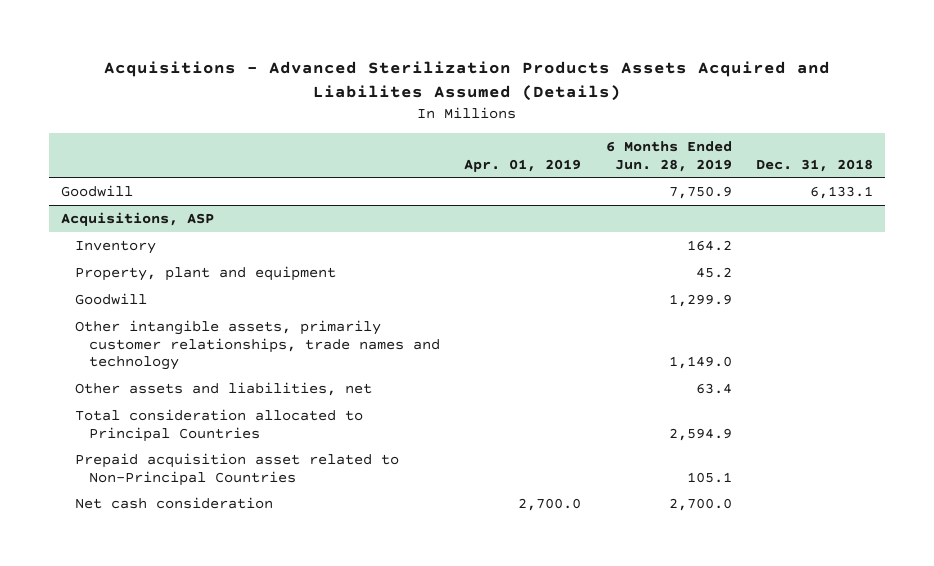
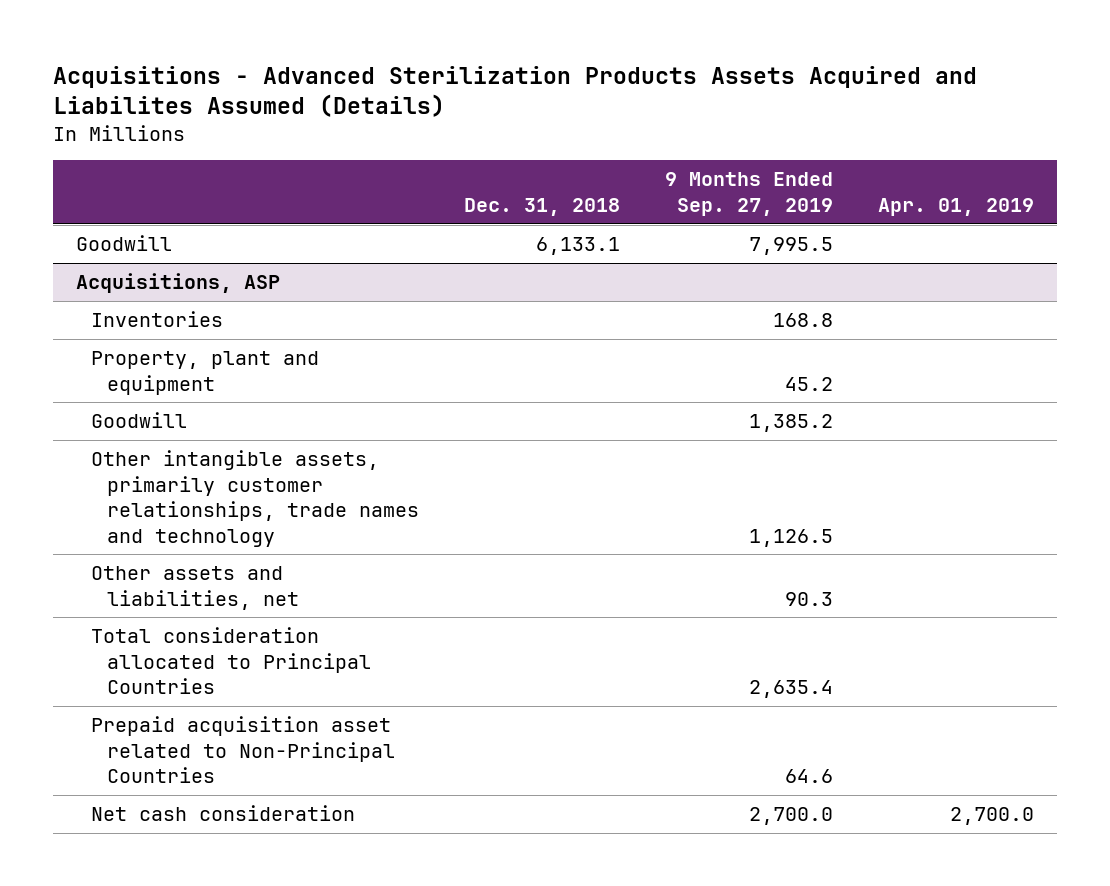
- | Apr. 01, 2019 | 6 Months Ended Jun. 28, 2019 | Dec. 31, 2018
+ | Dec. 31, 2018 | 9 Months Ended Sep. 27, 2019 | Apr. 01, 2019
@ Acquisitions, ASP
- Inventory | | 164.2 |
+ Inventories | | 168.8 |

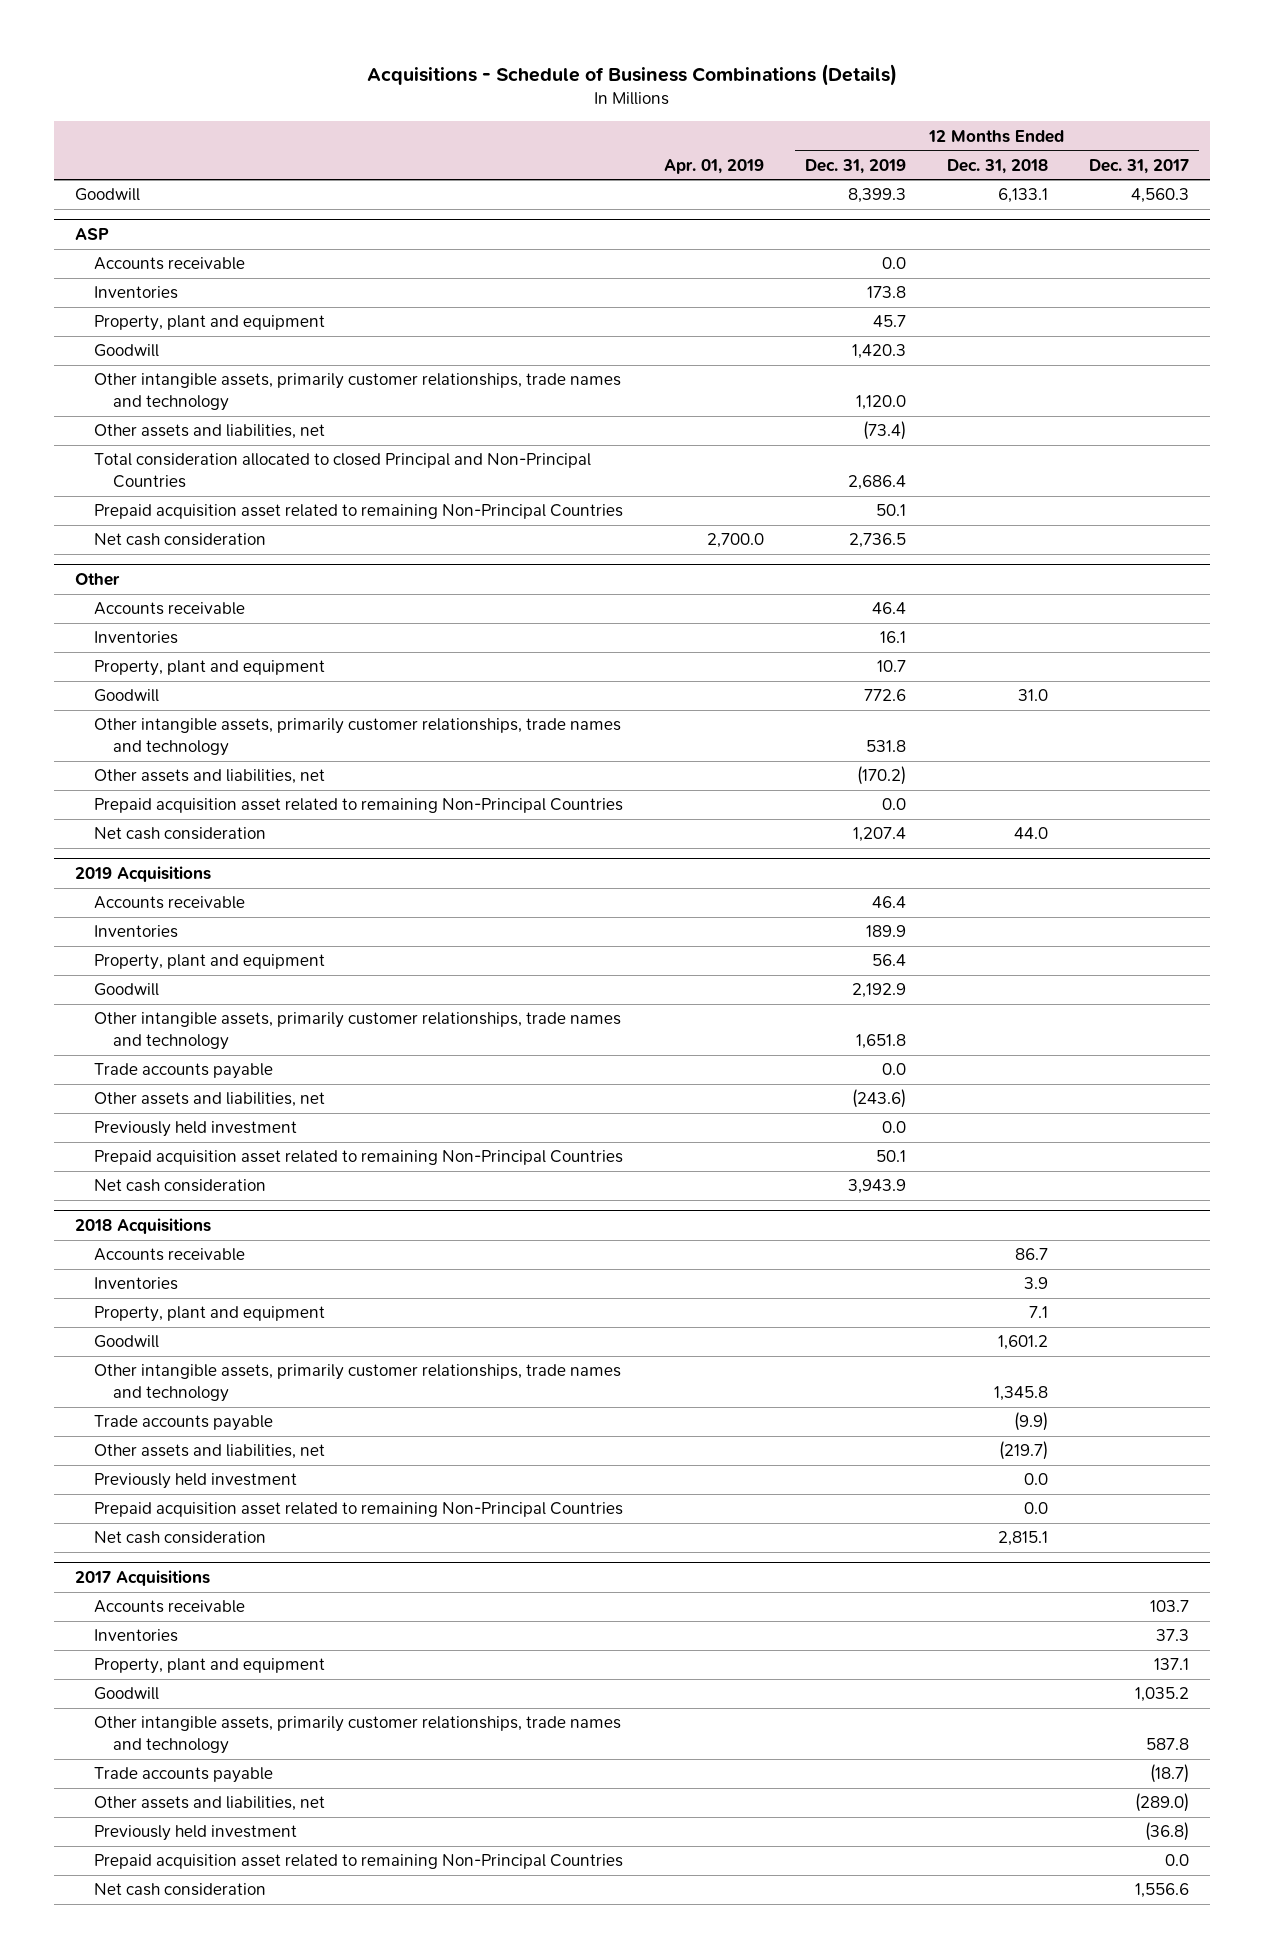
- Acquisitions - Advanced Sterilization Products Assets Acquired and Liabilites Assumed (Details)
+ Acquisitions - Schedule of Business Combinations (Details)
- | Dec. 31, 2018 | 9 Months Ended Sep. 27, 2019 | Apr. 01, 2019
+ | Apr. 01, 2019 | 12 Months Ended Dec. 31, 2019 | 12 Months Ended Dec. 31, 2018 | 12 Months Ended Dec. 31, 2017
- Acquisitions, ASP
+ ASP
+ Accounts receivable | | 0.0 | |
- Total consideration allocated to Principal Countries | | 2,635.4 |
- Prepaid acquisition asset related to Non-Principal Countries | | 64.6 |
+ Total consideration allocated to closed Principal and Non-Principal Countries | | 2,686.4 | |
+ Prepaid acquisition asset related to remaining Non-Principal Countries | | 50.1 | |
+ Other
+ Accounts receivable | | 46.4 | |
+ Inventories | | 16.1 | |
+ Property, plant and equipment | | 10.7 | |
+ Goodwill | | 772.6 | 31.0 |
+ Other intangible assets, primarily customer relationships, trade names and technology | | 531.8 | |
+ Other assets and liabilities, net | | (170.2) | |
+ Prepaid acquisition asset related to remaining Non-Principal Countries | | 0.0 | |
+ Net cash consideration | | 1,207.4 | 44.0 |
+ 2019 Acquisitions
+ Accounts receivable | | 46.4 | |
+ Inventories | | 189.9 | |
+ Property, plant and equipment | | 56.4 | |
+ Goodwill | | 2,192.9 | |
+ Other intangible assets, primarily customer relationships, trade names and technology | | 1,651.8 | |
+ Trade accounts payable | | 0.0 | |
+ Other assets and liabilities, net | | (243.6) | |
+ Previously held investment | | 0.0 | |
+ Prepaid acquisition asset related to remaining Non-Principal Countries | | 50.1 | |
+ Net cash consideration | | 3,943.9 | |
+ 2018 Acquisitions
+ Accounts receivable | | | 86.7 |
+ Inventories | | | 3.9 |
+ Property, plant and equipment | | | 7.1 |
+ Goodwill | | | 1,601.2 |
+ Other intangible assets, primarily customer relationships, trade names and technology | | | 1,345.8 |
+ Trade accounts payable | | | (9.9) |
+ Other assets and liabilities, net | | | (219.7) |
+ Previously held investment | | | 0.0 |
+ Prepaid acquisition asset related to remaining Non-Principal Countries | | | 0.0 |
+ Net cash consideration | | | 2,815.1 |
+ 2017 Acquisitions
+ Accounts receivable | | | | 103.7
+ Inventories | | | | 37.3
+ Property, plant and equipment | | | | 137.1
+ Goodwill | | | | 1,035.2
+ Other intangible assets, primarily customer relationships, trade names and technology | | | | 587.8
+ Trade accounts payable | | | | (18.7)
+ Other assets and liabilities, net | | | | (289.0)
+ Previously held investment | | | | (36.8)
+ Prepaid acquisition asset related to remaining Non-Principal Countries | | | | 0.0
+ Net cash consideration | | | | 1,556.6

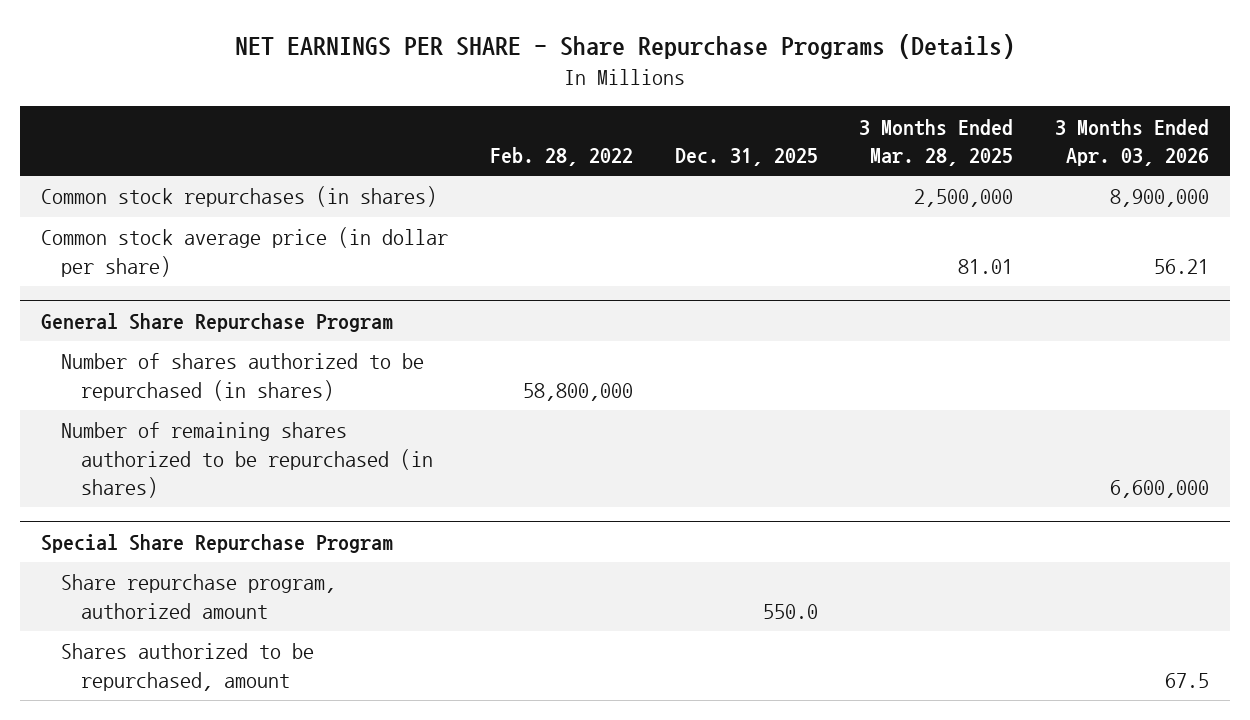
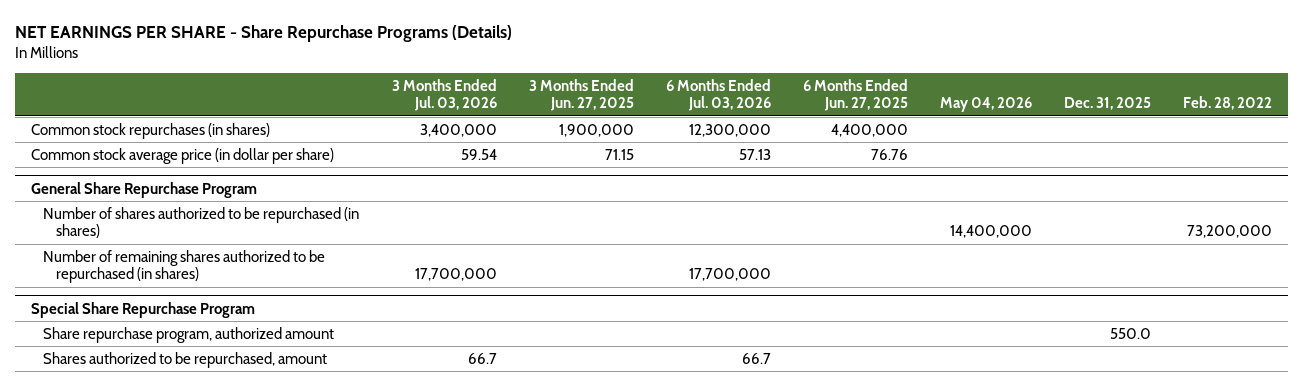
- | Feb. 28, 2022 | Dec. 31, 2025 | 3 Months Ended Mar. 28, 2025 | 3 Months Ended Apr. 03, 2026
+ | 3 Months Ended Jul. 03, 2026 | 3 Months Ended Jun. 27, 2025 | 6 Months Ended Jul. 03, 2026 | 6 Months Ended Jun. 27, 2025 | May 04, 2026 | Dec. 31, 2025 | Feb. 28, 2022
@ General Share Repurchase Program
- Number of shares authorized to be repurchased (in shares) | 58,800,000 | | |
+ Number of shares authorized to be repurchased (in shares) | | | | | 14,400,000 | | 73,200,000

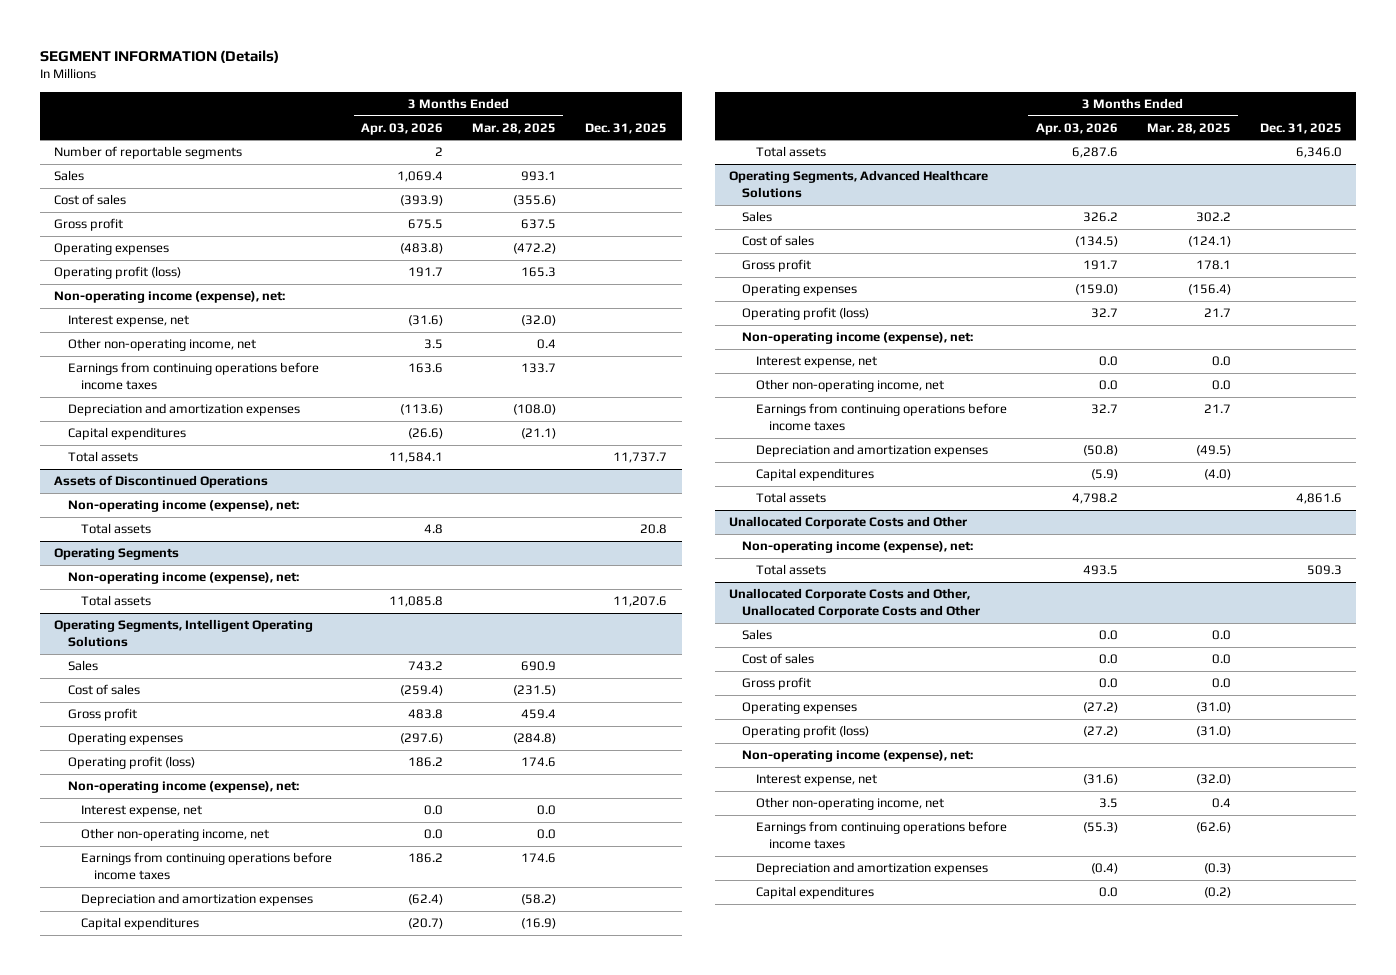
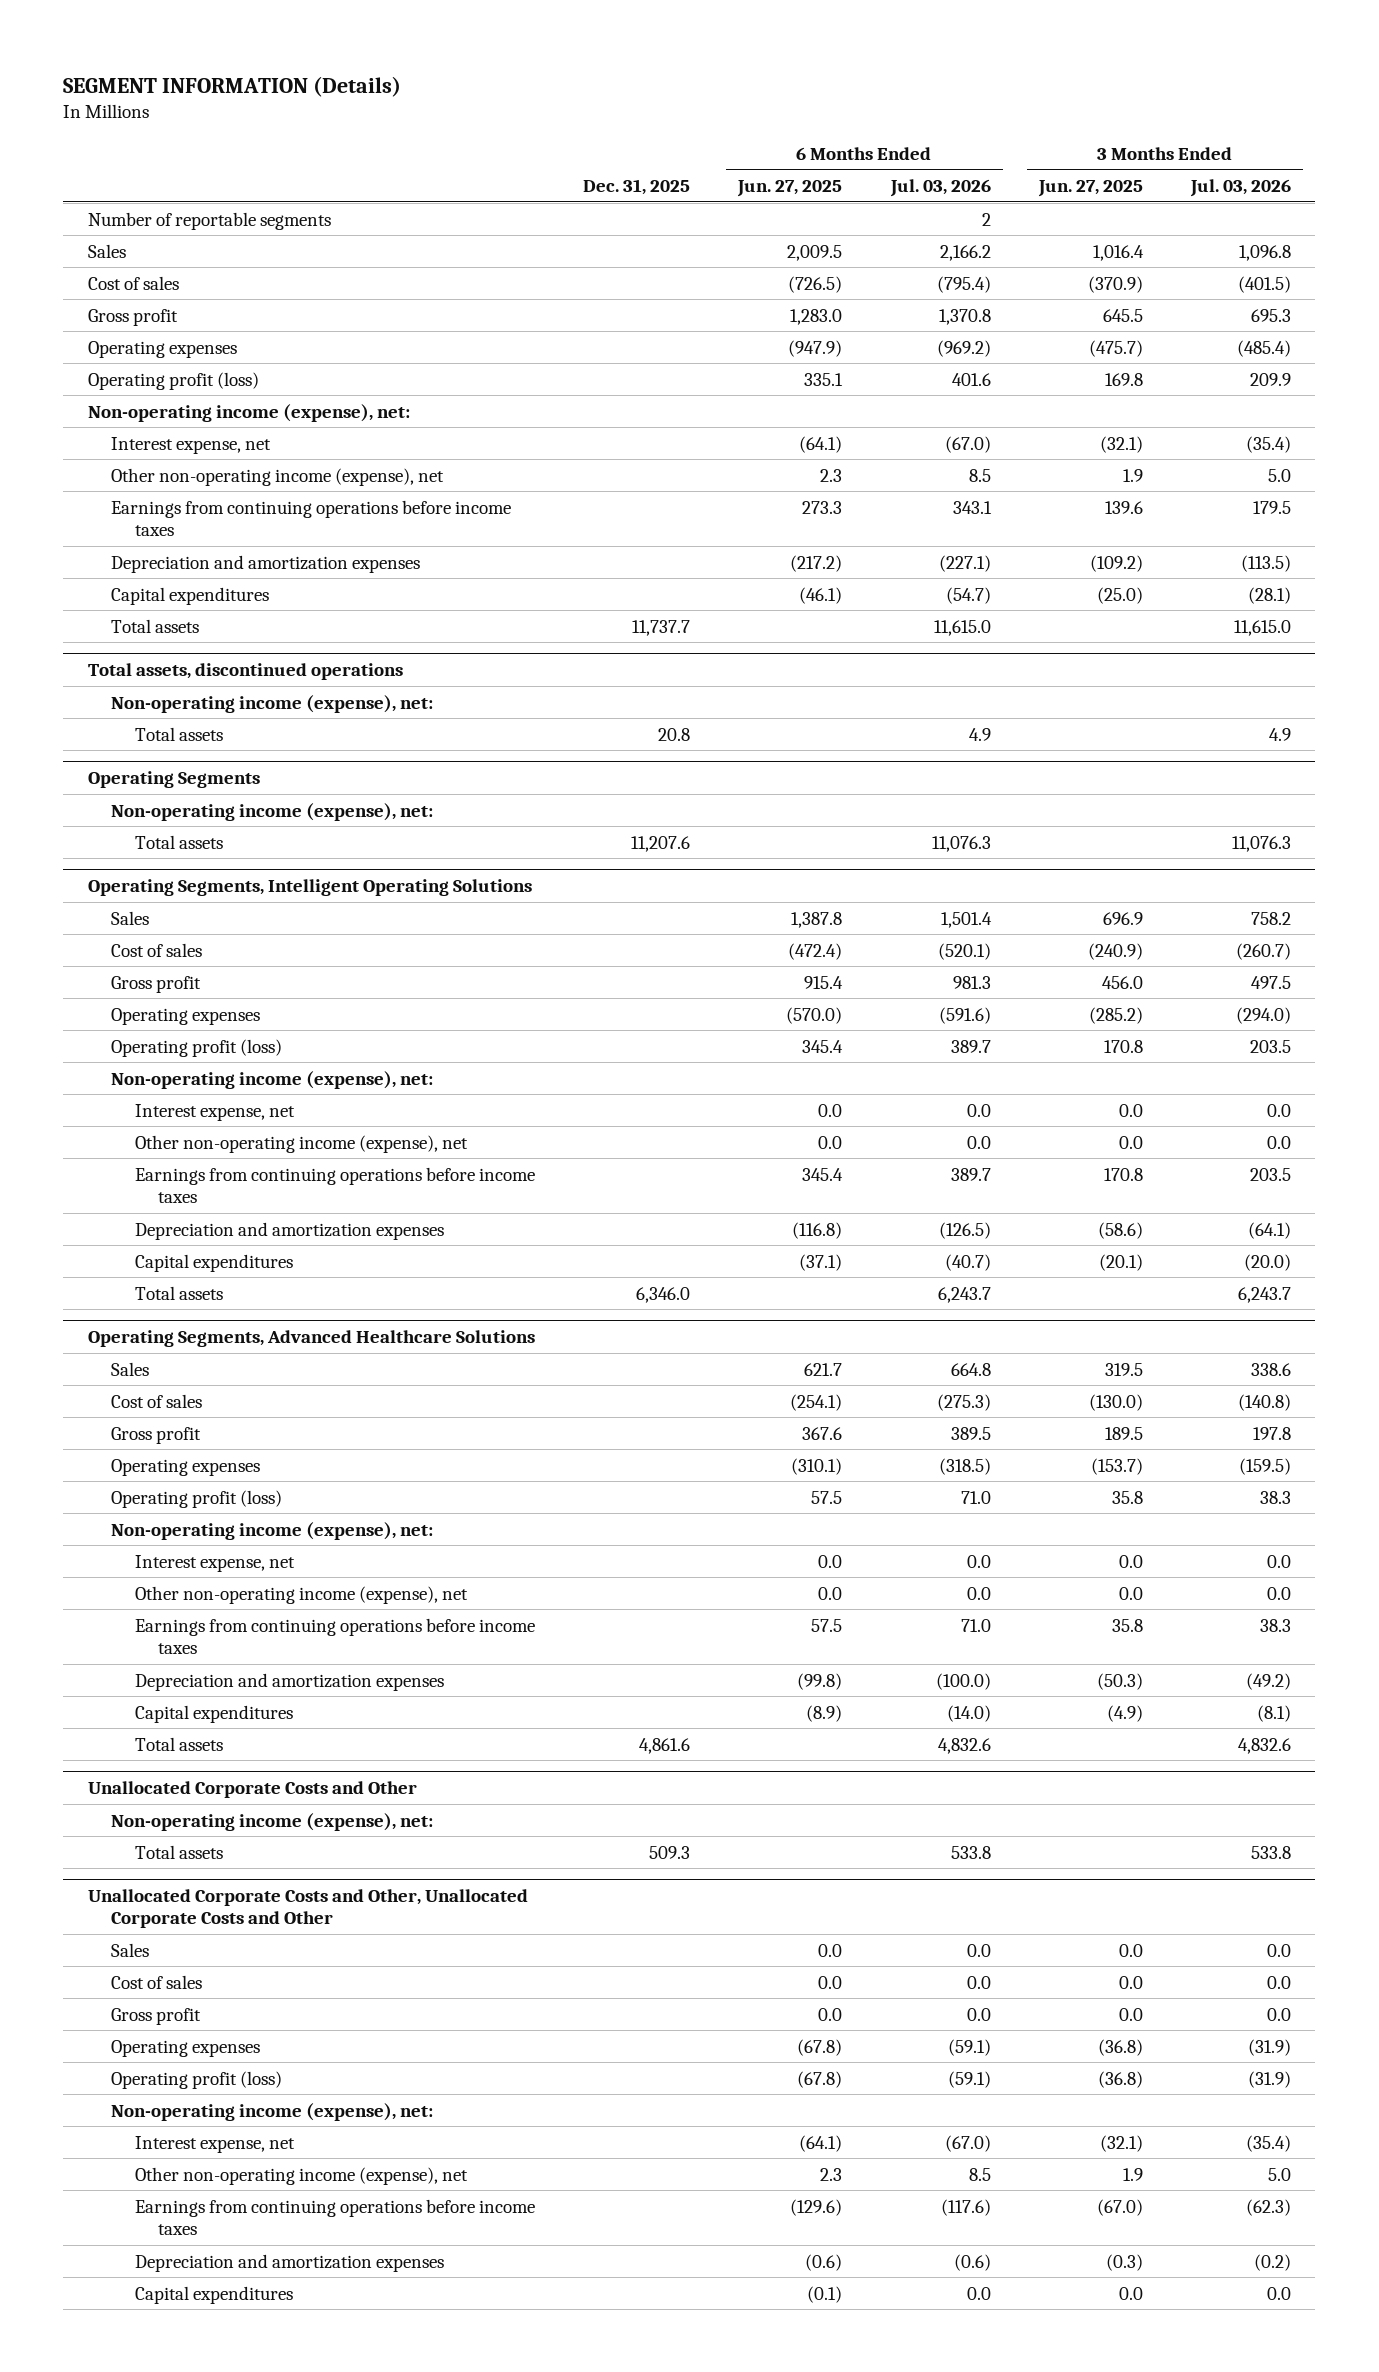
- | 3 Months Ended Apr. 03, 2026 | 3 Months Ended Mar. 28, 2025 | Dec. 31, 2025
+ | Dec. 31, 2025 | 6 Months Ended Jun. 27, 2025 | 6 Months Ended Jul. 03, 2026 | 3 Months Ended Jun. 27, 2025 | 3 Months Ended Jul. 03, 2026
- Other non-operating income, net | 3.5 | 0.4 |
+ Other non-operating income (expense), net | | 2.3 | 8.5 | 1.9 | 5.0
- Assets of Discontinued Operations
+ Total assets, discontinued operations
@ Operating Segments, Intelligent Operating Solutions
- Other non-operating income, net | 0.0 | 0.0 |
+ Other non-operating income (expense), net | | 0.0 | 0.0 | 0.0 | 0.0
@ Operating Segments, Advanced Healthcare Solutions
- Other non-operating income, net | 0.0 | 0.0 |
+ Other non-operating income (expense), net | | 0.0 | 0.0 | 0.0 | 0.0
@ Unallocated Corporate Costs and Other, Unallocated Corporate Costs and Other
- Other non-operating income, net | 3.5 | 0.4 |
+ Other non-operating income (expense), net | | 2.3 | 8.5 | 1.9 | 5.0

